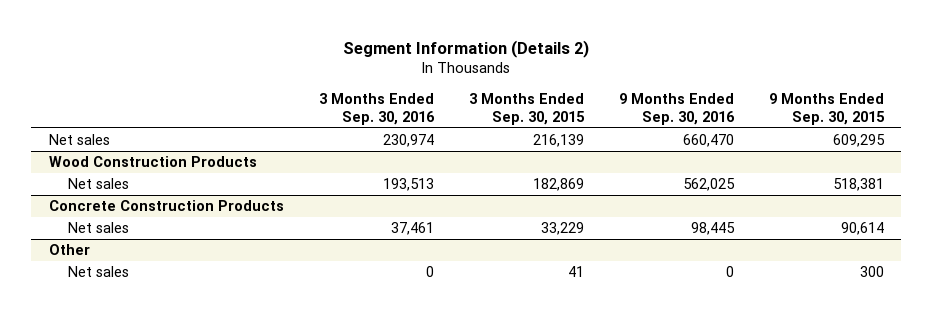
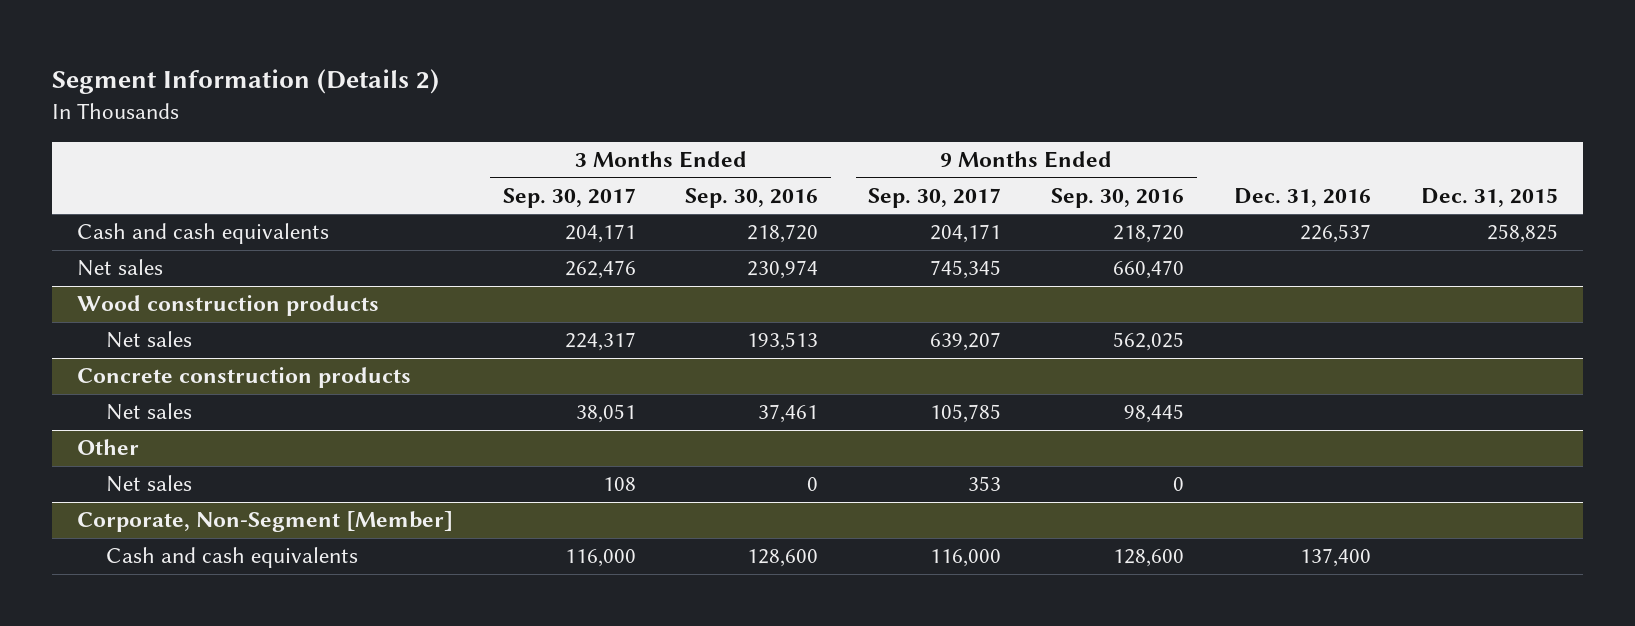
- | 3 Months Ended Sep. 30, 2016 | 3 Months Ended Sep. 30, 2015 | 9 Months Ended Sep. 30, 2016 | 9 Months Ended Sep. 30, 2015
+ | 3 Months Ended Sep. 30, 2017 | 3 Months Ended Sep. 30, 2016 | 9 Months Ended Sep. 30, 2017 | 9 Months Ended Sep. 30, 2016 | Dec. 31, 2016 | Dec. 31, 2015
+ Cash and cash equivalents | 204,171 | 218,720 | 204,171 | 218,720 | 226,537 | 258,825
- Wood Construction Products
+ Wood construction products
- Concrete Construction Products
+ Concrete construction products
+ Corporate, Non-Segment [Member]
+ Cash and cash equivalents | 116,000 | 128,600 | 116,000 | 128,600 | 137,400 |

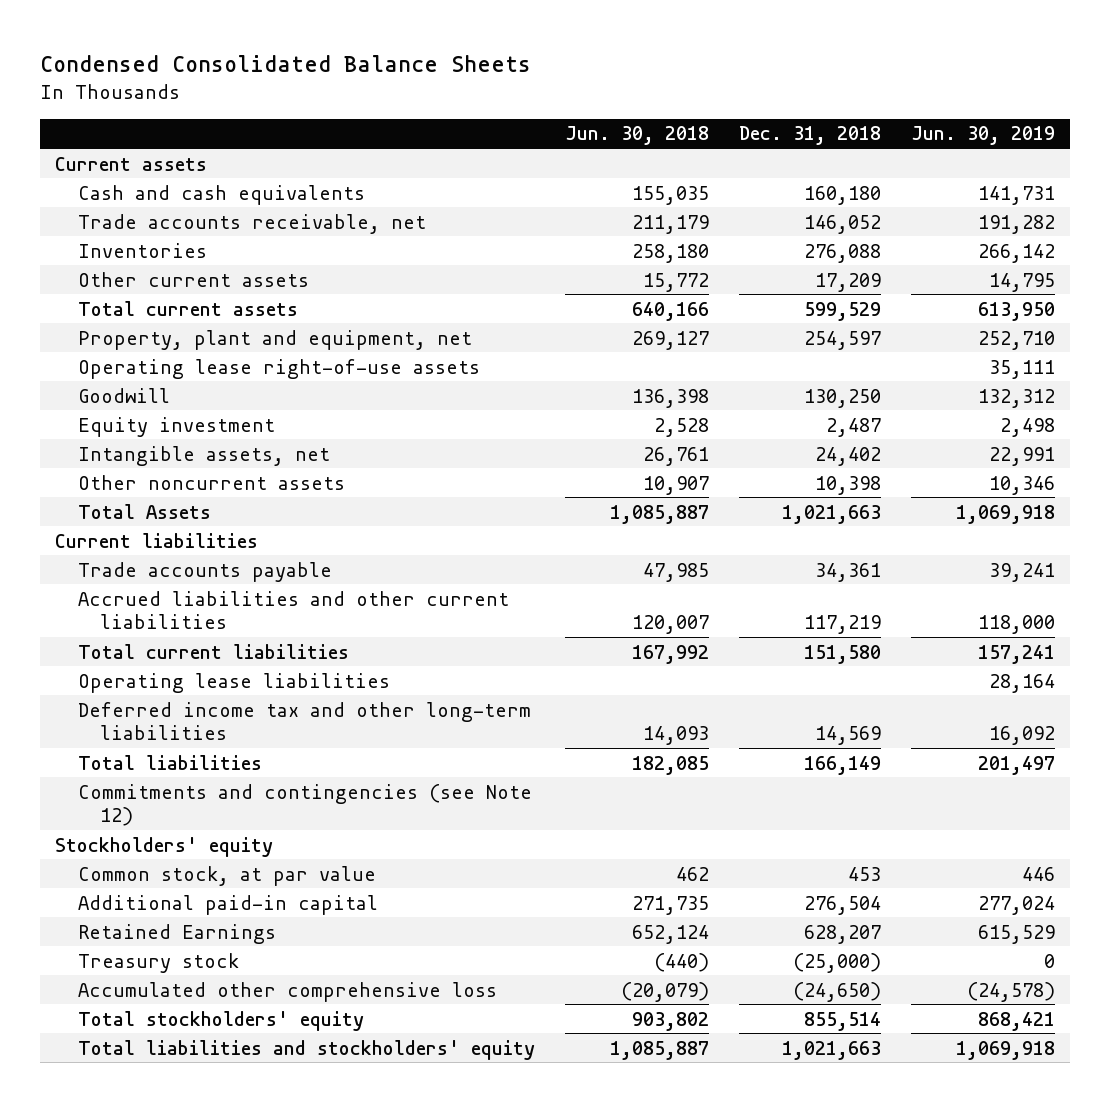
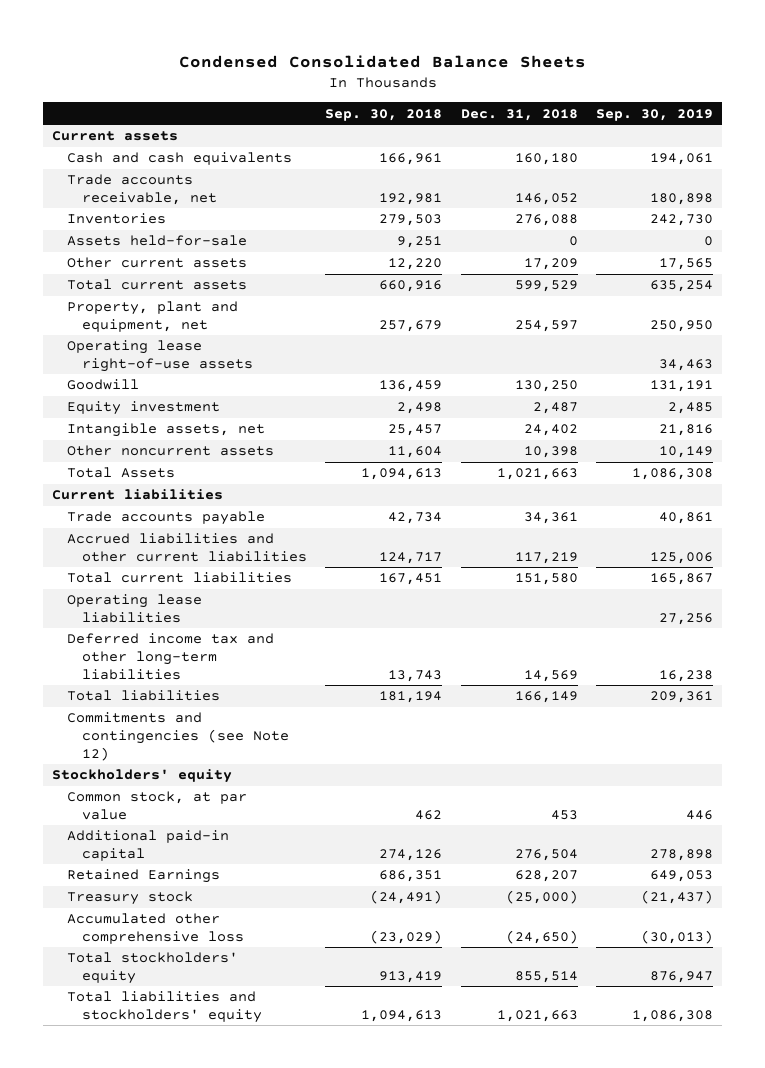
- | Jun. 30, 2018 | Dec. 31, 2018 | Jun. 30, 2019
+ | Sep. 30, 2018 | Dec. 31, 2018 | Sep. 30, 2019
+ Assets held-for-sale | 9,251 | 0 | 0

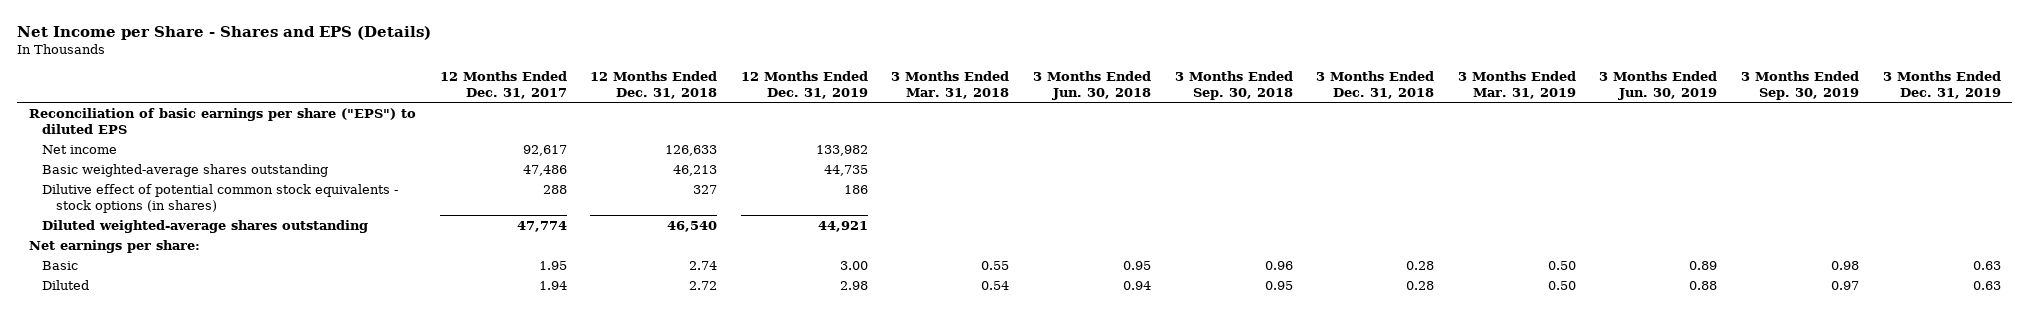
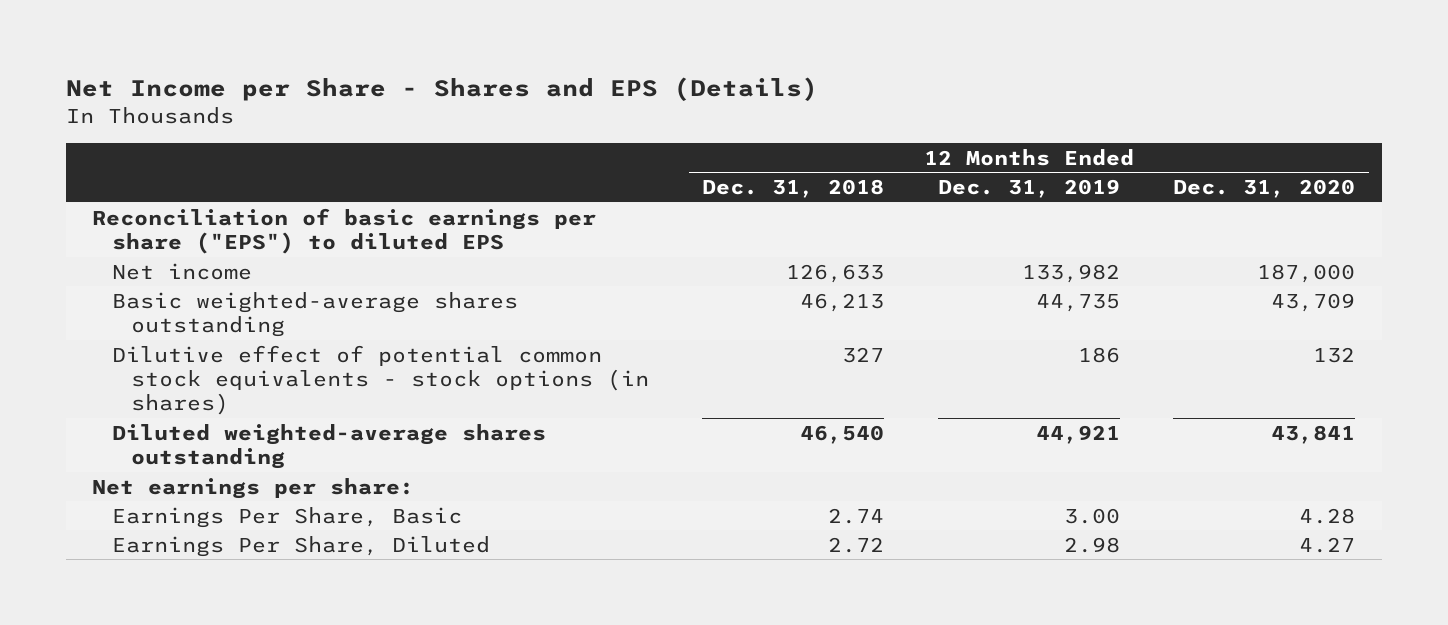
- | 12 Months Ended Dec. 31, 2017 | 12 Months Ended Dec. 31, 2018 | 12 Months Ended Dec. 31, 2019 | 3 Months Ended Mar. 31, 2018 | 3 Months Ended Jun. 30, 2018 | 3 Months Ended Sep. 30, 2018 | 3 Months Ended Dec. 31, 2018 | 3 Months Ended Mar. 31, 2019 | 3 Months Ended Jun. 30, 2019 | 3 Months Ended Sep. 30, 2019 | 3 Months Ended Dec. 31, 2019
+ | 12 Months Ended Dec. 31, 2018 | 12 Months Ended Dec. 31, 2019 | 12 Months Ended Dec. 31, 2020
- Basic | 1.95 | 2.74 | 3.00 | 0.55 | 0.95 | 0.96 | 0.28 | 0.50 | 0.89 | 0.98 | 0.63
- Diluted | 1.94 | 2.72 | 2.98 | 0.54 | 0.94 | 0.95 | 0.28 | 0.50 | 0.88 | 0.97 | 0.63
+ Earnings Per Share, Basic | 2.74 | 3.00 | 4.28
+ Earnings Per Share, Diluted | 2.72 | 2.98 | 4.27

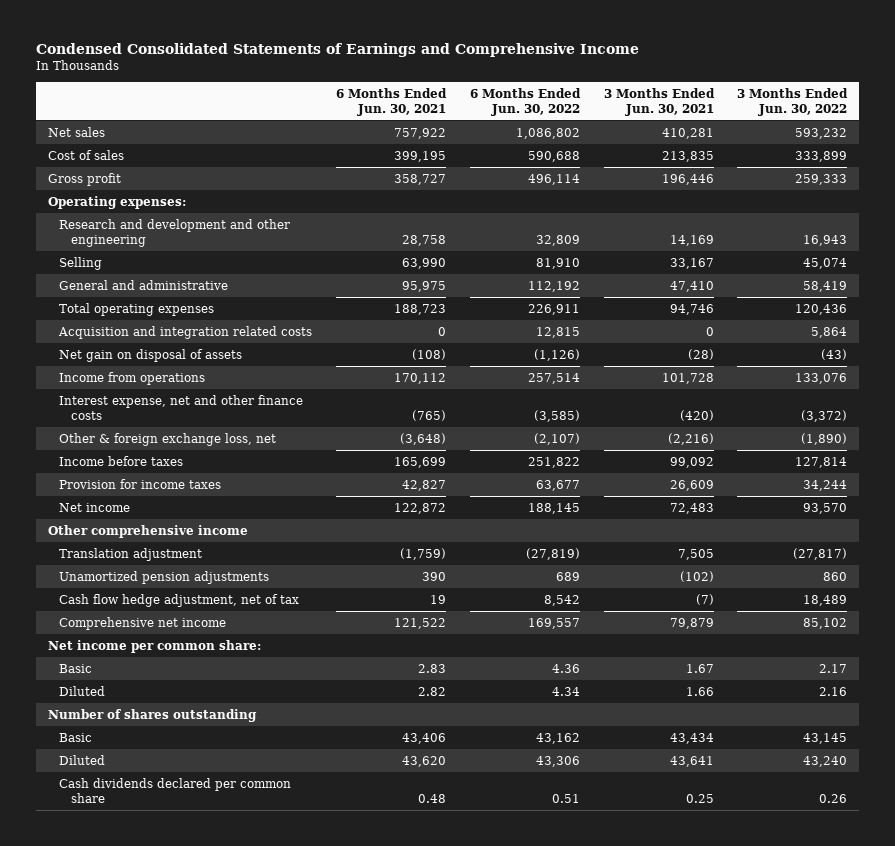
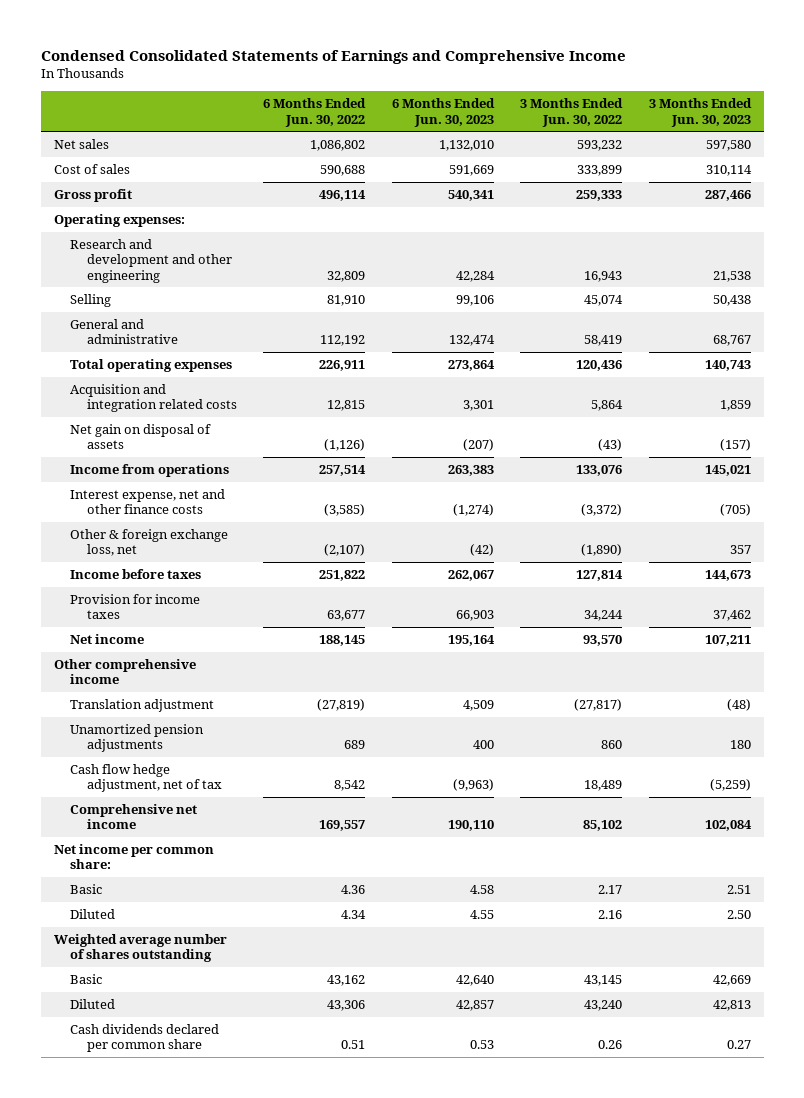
- | 6 Months Ended Jun. 30, 2021 | 6 Months Ended Jun. 30, 2022 | 3 Months Ended Jun. 30, 2021 | 3 Months Ended Jun. 30, 2022
+ | 6 Months Ended Jun. 30, 2022 | 6 Months Ended Jun. 30, 2023 | 3 Months Ended Jun. 30, 2022 | 3 Months Ended Jun. 30, 2023
- Number of shares outstanding
+ Weighted average number of shares outstanding

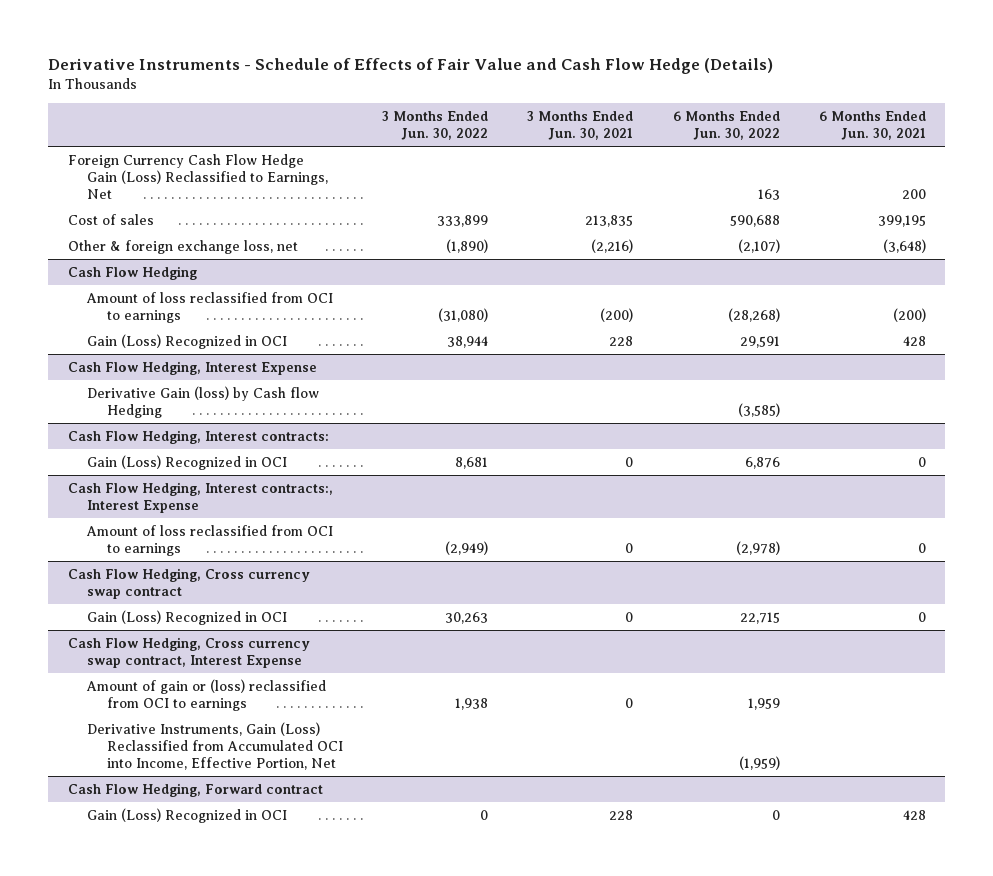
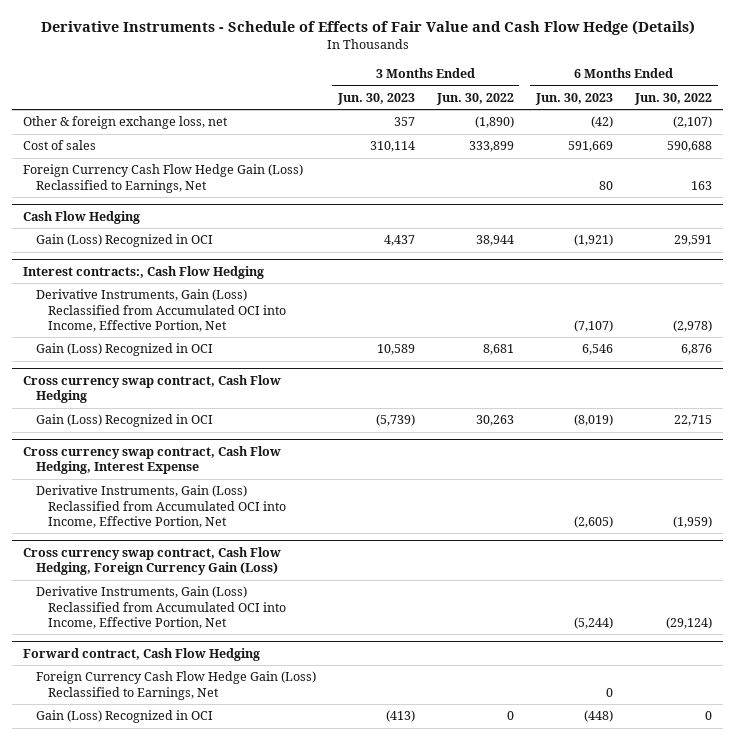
- | 3 Months Ended Jun. 30, 2022 | 3 Months Ended Jun. 30, 2021 | 6 Months Ended Jun. 30, 2022 | 6 Months Ended Jun. 30, 2021
+ | 3 Months Ended Jun. 30, 2023 | 3 Months Ended Jun. 30, 2022 | 6 Months Ended Jun. 30, 2023 | 6 Months Ended Jun. 30, 2022
moved down: Cost of sales | 310,114 | 333,899 | 591,669 | 590,688
moved down: Foreign Currency Cash Flow Hedge Gain (Loss) Reclassified to Earnings, Net | | | 80 | 163
@ Cash Flow Hedging
- Amount of loss reclassified from OCI to earnings | (31,080) | (200) | (28,268) | (200)
- Cash Flow Hedging, Interest Expense
- Derivative Gain (loss) by Cash flow Hedging | | | (3,585) |
- Cash Flow Hedging, Interest contracts:
+ Interest contracts:, Cash Flow Hedging
+ Derivative Instruments, Gain (Loss) Reclassified from Accumulated OCI into Income, Effective Portion, Net | | | (7,107) | (2,978)
- Cash Flow Hedging, Interest contracts:, Interest Expense
- Amount of loss reclassified from OCI to earnings | (2,949) | 0 | (2,978) | 0
- Cash Flow Hedging, Cross currency swap contract
+ Cross currency swap contract, Cash Flow Hedging
- Cash Flow Hedging, Cross currency swap contract, Interest Expense
- Amount of gain or (loss) reclassified from OCI to earnings | 1,938 | 0 | 1,959 |
+ Cross currency swap contract, Cash Flow Hedging, Interest Expense
- Cash Flow Hedging, Forward contract
+ Cross currency swap contract, Cash Flow Hedging, Foreign Currency Gain (Loss)
+ Derivative Instruments, Gain (Loss) Reclassified from Accumulated OCI into Income, Effective Portion, Net | | | (5,244) | (29,124)
+ Forward contract, Cash Flow Hedging
+ Foreign Currency Cash Flow Hedge Gain (Loss) Reclassified to Earnings, Net | | | 0 |

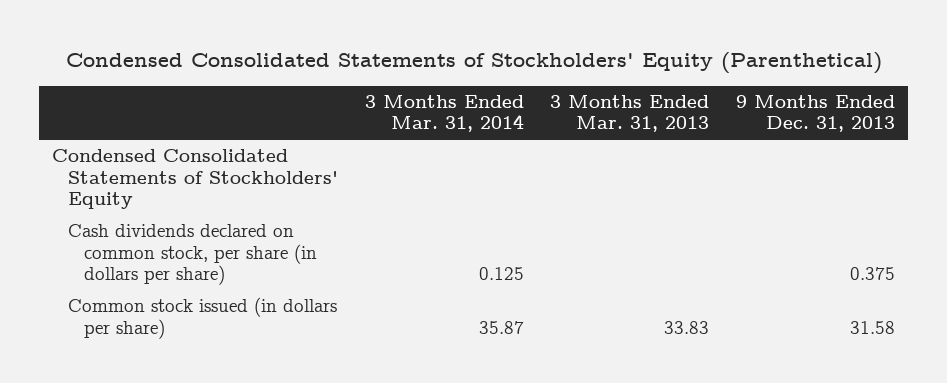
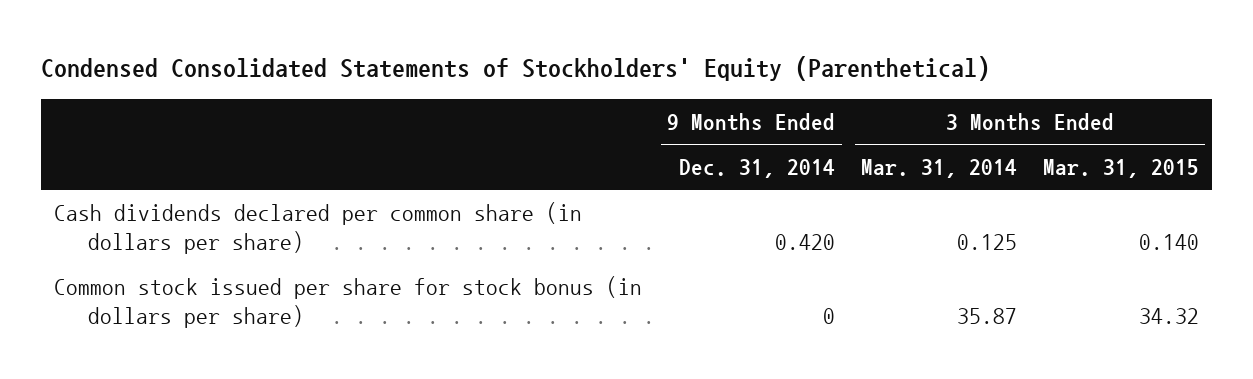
- | 3 Months Ended Mar. 31, 2014 | 3 Months Ended Mar. 31, 2013 | 9 Months Ended Dec. 31, 2013
+ | 9 Months Ended Dec. 31, 2014 | 3 Months Ended Mar. 31, 2014 | 3 Months Ended Mar. 31, 2015
- Condensed Consolidated Statements of Stockholders' Equity
- Cash dividends declared on common stock, per share (in dollars per share) | 0.125 | | 0.375
- Common stock issued (in dollars per share) | 35.87 | 33.83 | 31.58
+ Cash dividends declared per common share (in dollars per share) | 0.420 | 0.125 | 0.140
+ Common stock issued per share for stock bonus (in dollars per share) | 0 | 35.87 | 34.32

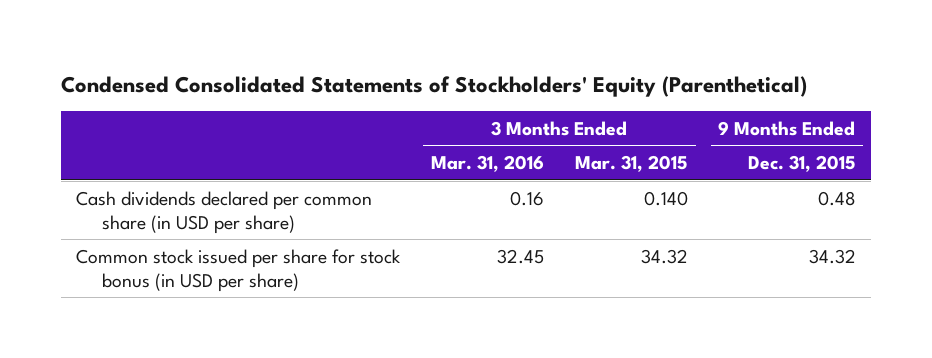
- | 9 Months Ended Dec. 31, 2014 | 3 Months Ended Mar. 31, 2014 | 3 Months Ended Mar. 31, 2015
+ | 3 Months Ended Mar. 31, 2016 | 3 Months Ended Mar. 31, 2015 | 9 Months Ended Dec. 31, 2015
- Cash dividends declared per common share (in dollars per share) | 0.420 | 0.125 | 0.140
- Common stock issued per share for stock bonus (in dollars per share) | 0 | 35.87 | 34.32
+ Cash dividends declared per common share (in USD per share) | 0.16 | 0.140 | 0.48
+ Common stock issued per share for stock bonus (in USD per share) | 32.45 | 34.32 | 34.32

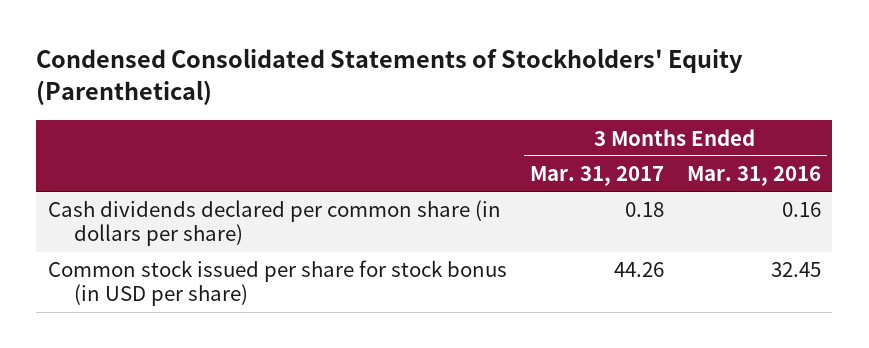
- | 3 Months Ended Mar. 31, 2016 | 3 Months Ended Mar. 31, 2015 | 9 Months Ended Dec. 31, 2015
+ | 3 Months Ended Mar. 31, 2017 | 3 Months Ended Mar. 31, 2016
- Cash dividends declared per common share (in USD per share) | 0.16 | 0.140 | 0.48
+ Cash dividends declared per common share (in dollars per share) | 0.18 | 0.16

